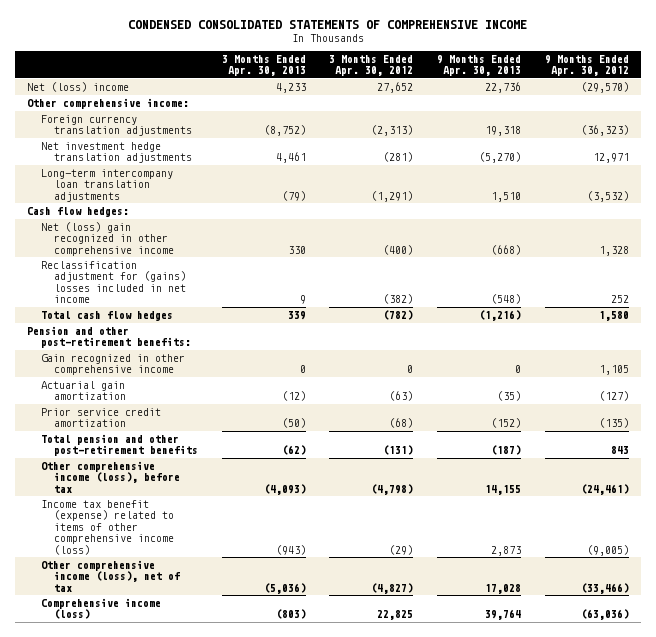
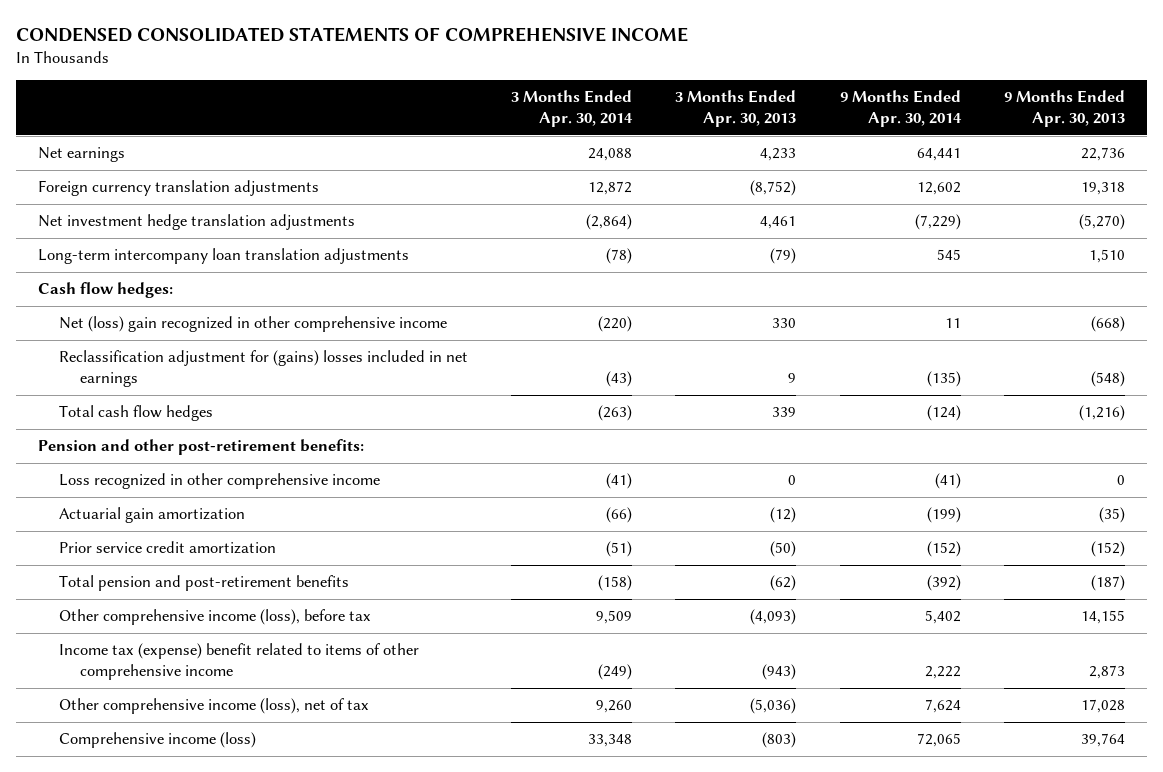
- | 3 Months Ended Apr. 30, 2013 | 3 Months Ended Apr. 30, 2012 | 9 Months Ended Apr. 30, 2013 | 9 Months Ended Apr. 30, 2012
+ | 3 Months Ended Apr. 30, 2014 | 3 Months Ended Apr. 30, 2013 | 9 Months Ended Apr. 30, 2014 | 9 Months Ended Apr. 30, 2013
- Net (loss) income | 4,233 | 27,652 | 22,736 | (29,570)
- Other comprehensive income:
+ Net earnings | 24,088 | 4,233 | 64,441 | 22,736
- Reclassification adjustment for (gains) losses included in net income | 9 | (382) | (548) | 252
+ Reclassification adjustment for (gains) losses included in net earnings | (43) | 9 | (135) | (548)
- Gain recognized in other comprehensive income | 0 | 0 | 0 | 1,105
+ Loss recognized in other comprehensive income | (41) | 0 | (41) | 0
- Total pension and other post-retirement benefits | (62) | (131) | (187) | 843
+ Total pension and post-retirement benefits | (158) | (62) | (392) | (187)
- Income tax benefit (expense) related to items of other comprehensive income (loss) | (943) | (29) | 2,873 | (9,005)
+ Income tax (expense) benefit related to items of other comprehensive income | (249) | (943) | 2,222 | 2,873

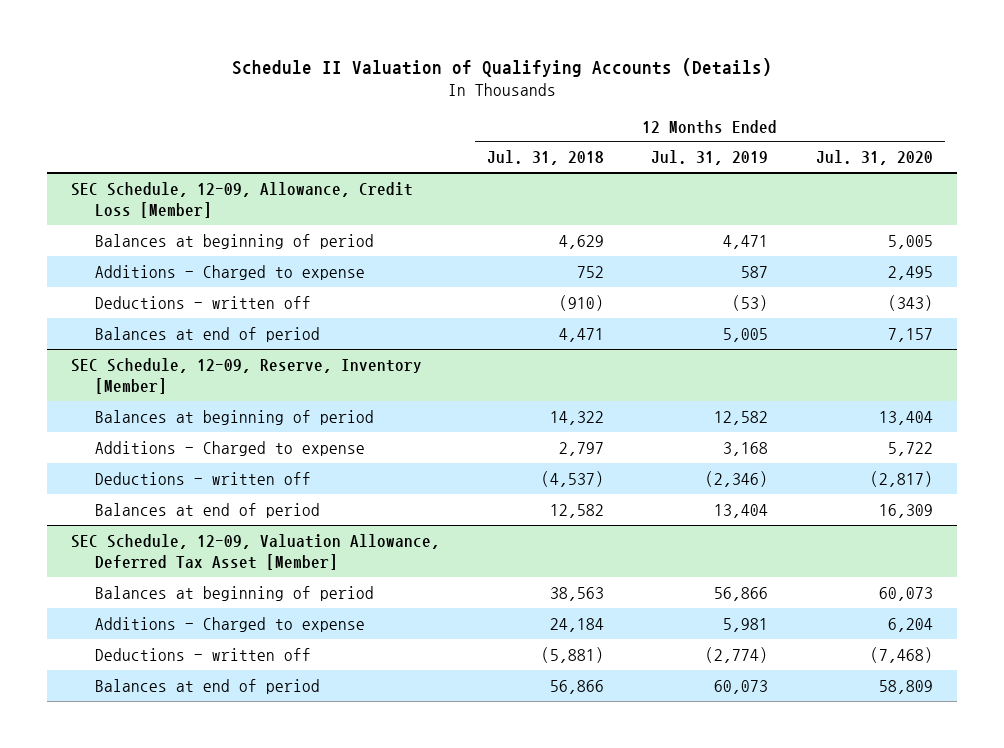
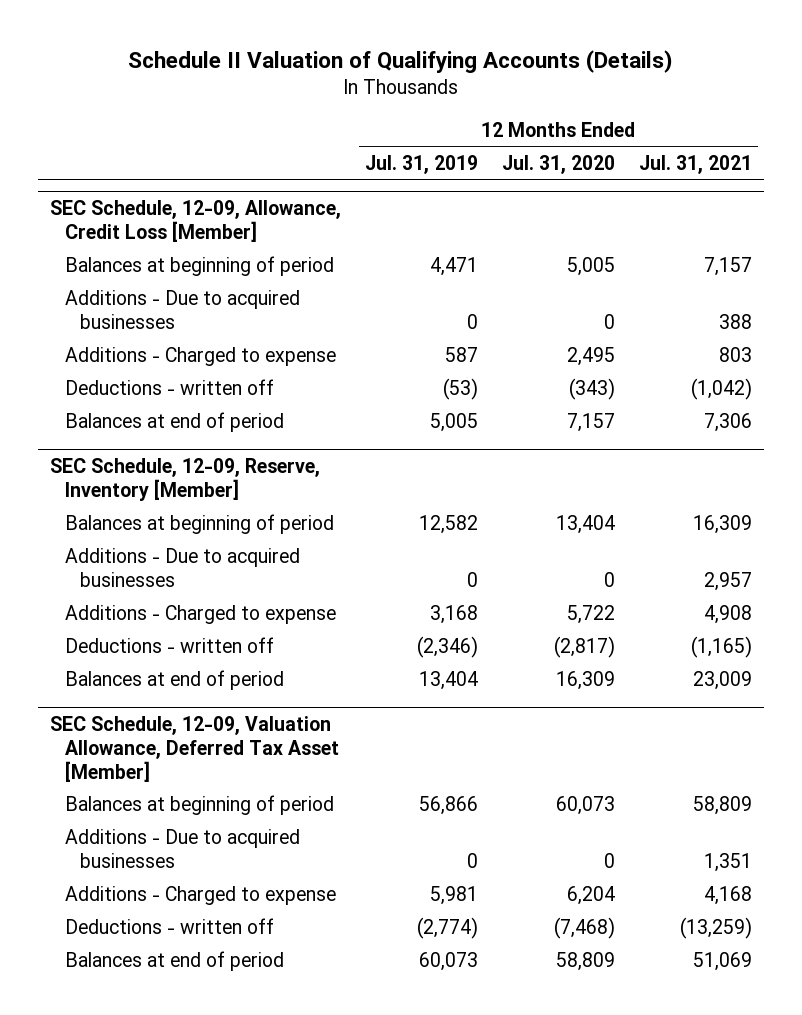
- | 12 Months Ended Jul. 31, 2018 | 12 Months Ended Jul. 31, 2019 | 12 Months Ended Jul. 31, 2020
+ | 12 Months Ended Jul. 31, 2019 | 12 Months Ended Jul. 31, 2020 | 12 Months Ended Jul. 31, 2021
@ SEC Schedule, 12-09, Allowance, Credit Loss [Member]
+ Additions - Due to acquired businesses | 0 | 0 | 388
@ SEC Schedule, 12-09, Reserve, Inventory [Member]
+ Additions - Due to acquired businesses | 0 | 0 | 2,957
@ SEC Schedule, 12-09, Valuation Allowance, Deferred Tax Asset [Member]
+ Additions - Due to acquired businesses | 0 | 0 | 1,351

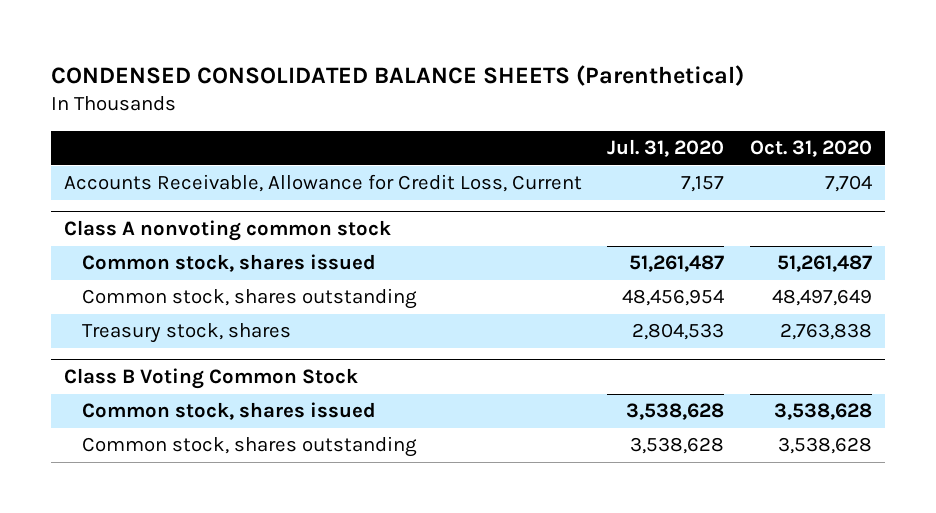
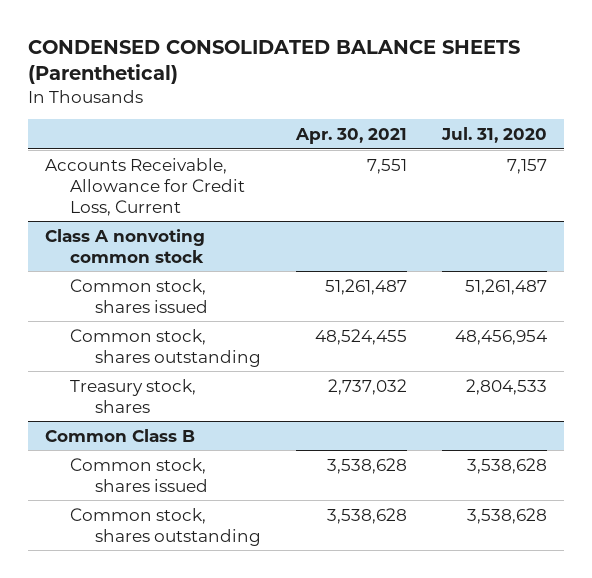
- | Jul. 31, 2020 | Oct. 31, 2020
+ | Apr. 30, 2021 | Jul. 31, 2020
- Class B Voting Common Stock
+ Common Class B

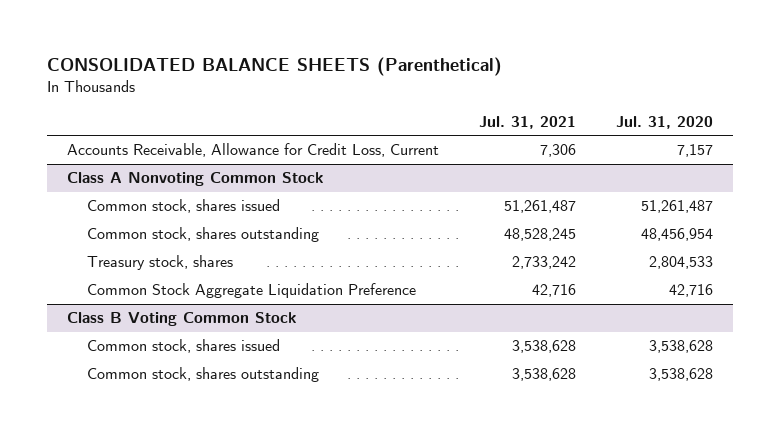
- CONDENSED CONSOLIDATED BALANCE SHEETS (Parenthetical)
+ CONSOLIDATED BALANCE SHEETS (Parenthetical)
- | Apr. 30, 2021 | Jul. 31, 2020
+ | Jul. 31, 2021 | Jul. 31, 2020
- Class A nonvoting common stock
+ Class A Nonvoting Common Stock
- Common Class B
+ Common Stock Aggregate Liquidation Preference | 42,716 | 42,716
+ Class B Voting Common Stock

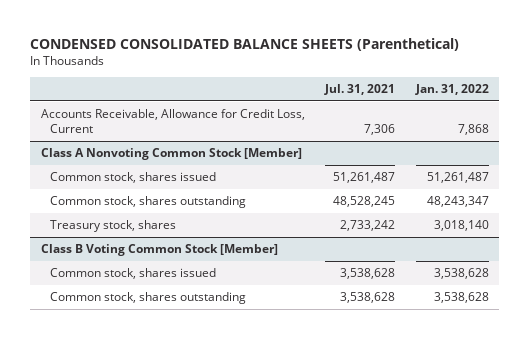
- CONSOLIDATED BALANCE SHEETS (Parenthetical)
+ CONDENSED CONSOLIDATED BALANCE SHEETS (Parenthetical)
- | Jul. 31, 2021 | Jul. 31, 2020
+ | Jul. 31, 2021 | Jan. 31, 2022
- Class A Nonvoting Common Stock
+ Class A Nonvoting Common Stock [Member]
- Common Stock Aggregate Liquidation Preference | 42,716 | 42,716
- Class B Voting Common Stock
+ Class B Voting Common Stock [Member]

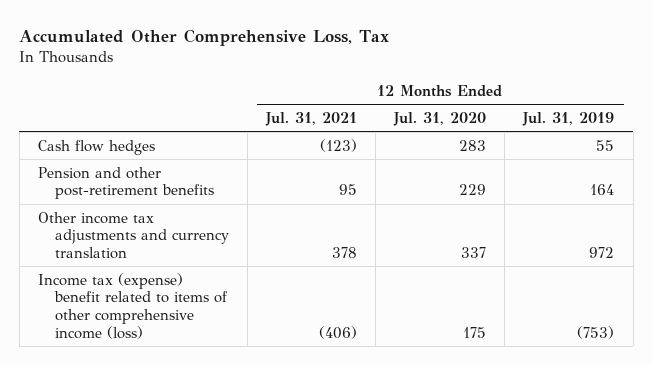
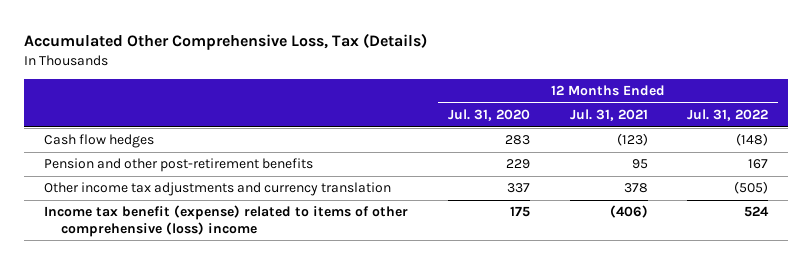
- Accumulated Other Comprehensive Loss, Tax
+ Accumulated Other Comprehensive Loss, Tax (Details)
- | 12 Months Ended Jul. 31, 2021 | 12 Months Ended Jul. 31, 2020 | 12 Months Ended Jul. 31, 2019
+ | 12 Months Ended Jul. 31, 2020 | 12 Months Ended Jul. 31, 2021 | 12 Months Ended Jul. 31, 2022
- Income tax (expense) benefit related to items of other comprehensive income (loss) | (406) | 175 | (753)
+ Income tax benefit (expense) related to items of other comprehensive (loss) income | 175 | (406) | 524

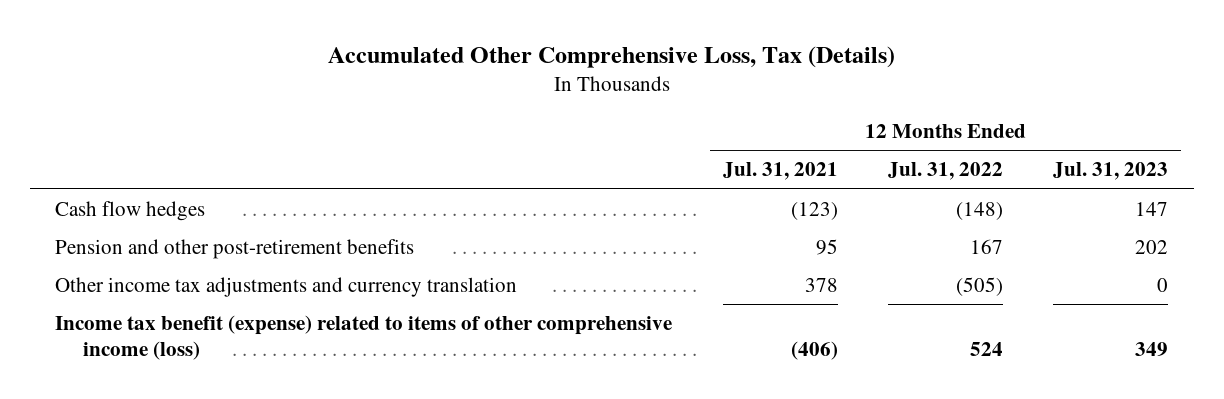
- | 12 Months Ended Jul. 31, 2020 | 12 Months Ended Jul. 31, 2021 | 12 Months Ended Jul. 31, 2022
+ | 12 Months Ended Jul. 31, 2021 | 12 Months Ended Jul. 31, 2022 | 12 Months Ended Jul. 31, 2023
- Income tax benefit (expense) related to items of other comprehensive (loss) income | 175 | (406) | 524
+ Income tax benefit (expense) related to items of other comprehensive income (loss) | (406) | 524 | 349

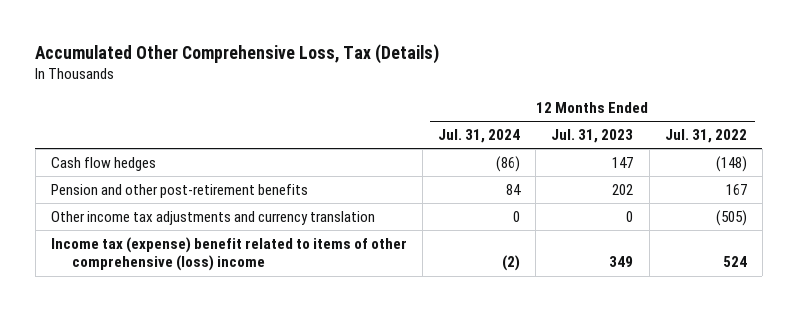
- | 12 Months Ended Jul. 31, 2021 | 12 Months Ended Jul. 31, 2022 | 12 Months Ended Jul. 31, 2023
+ | 12 Months Ended Jul. 31, 2024 | 12 Months Ended Jul. 31, 2023 | 12 Months Ended Jul. 31, 2022
- Income tax benefit (expense) related to items of other comprehensive income (loss) | (406) | 524 | 349
+ Income tax (expense) benefit related to items of other comprehensive (loss) income | (2) | 349 | 524

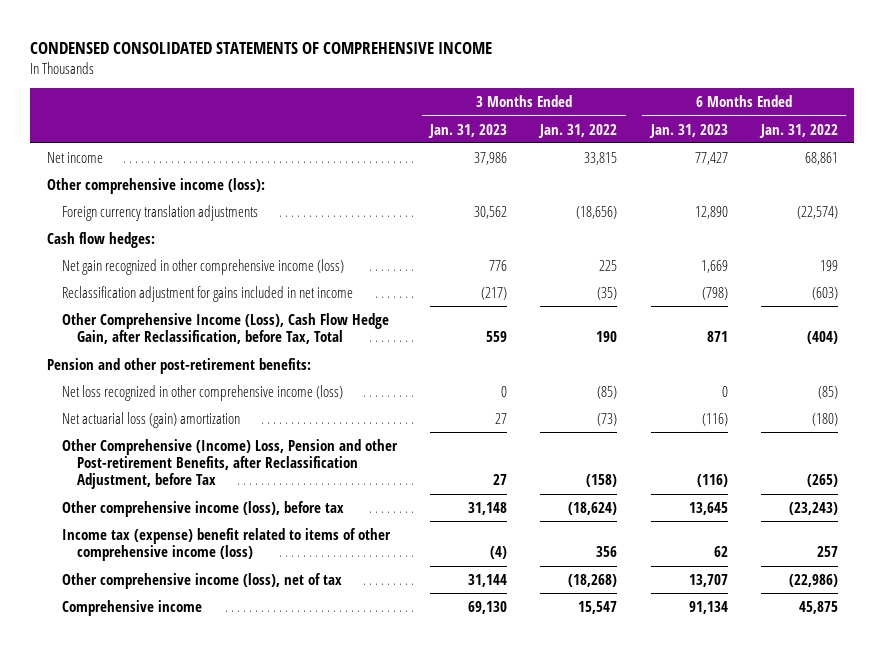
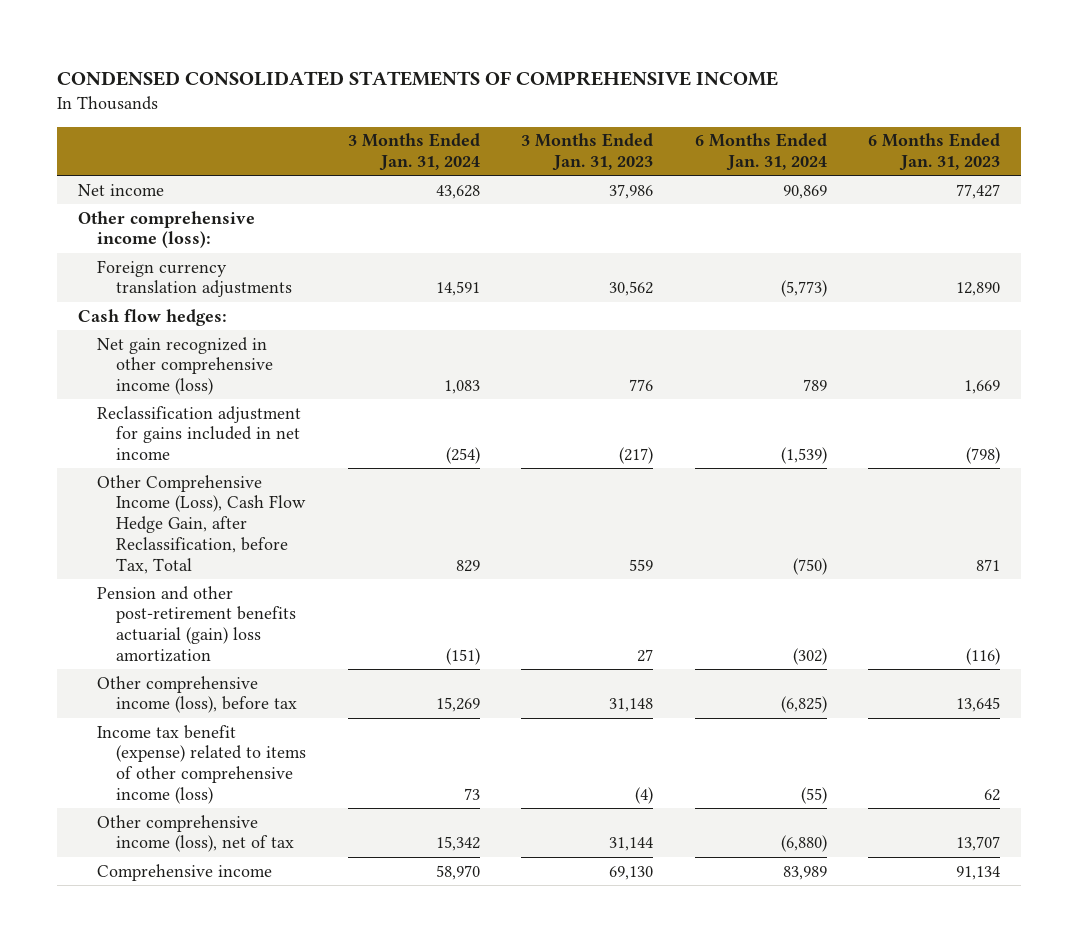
- | 3 Months Ended Jan. 31, 2023 | 3 Months Ended Jan. 31, 2022 | 6 Months Ended Jan. 31, 2023 | 6 Months Ended Jan. 31, 2022
+ | 3 Months Ended Jan. 31, 2024 | 3 Months Ended Jan. 31, 2023 | 6 Months Ended Jan. 31, 2024 | 6 Months Ended Jan. 31, 2023
- Pension and other post-retirement benefits:
- Net loss recognized in other comprehensive income (loss) | 0 | (85) | 0 | (85)
- Net actuarial loss (gain) amortization | 27 | (73) | (116) | (180)
- Other Comprehensive (Income) Loss, Pension and other Post-retirement Benefits, after Reclassification Adjustment, before Tax | 27 | (158) | (116) | (265)
+ Pension and other post-retirement benefits actuarial (gain) loss amortization | (151) | 27 | (302) | (116)
- Income tax (expense) benefit related to items of other comprehensive income (loss) | (4) | 356 | 62 | 257
+ Income tax benefit (expense) related to items of other comprehensive income (loss) | 73 | (4) | (55) | 62

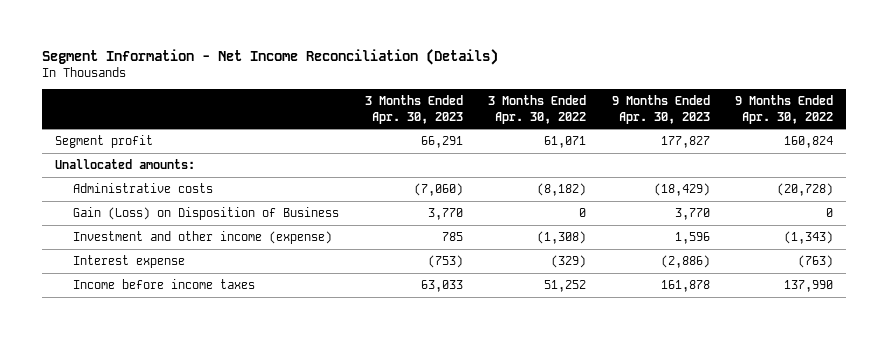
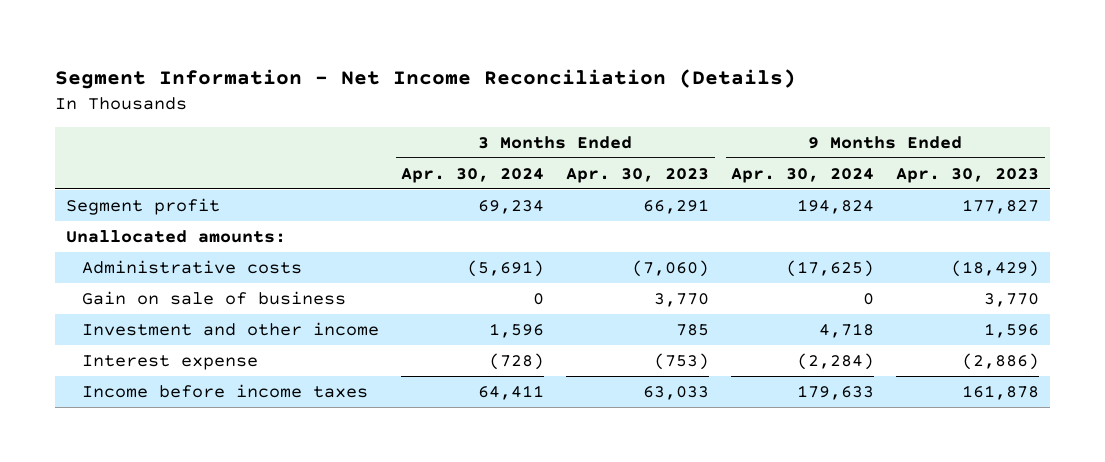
- | 3 Months Ended Apr. 30, 2023 | 3 Months Ended Apr. 30, 2022 | 9 Months Ended Apr. 30, 2023 | 9 Months Ended Apr. 30, 2022
+ | 3 Months Ended Apr. 30, 2024 | 3 Months Ended Apr. 30, 2023 | 9 Months Ended Apr. 30, 2024 | 9 Months Ended Apr. 30, 2023
- Gain (Loss) on Disposition of Business | 3,770 | 0 | 3,770 | 0
- Investment and other income (expense) | 785 | (1,308) | 1,596 | (1,343)
+ Gain on sale of business | 0 | 3,770 | 0 | 3,770
+ Investment and other income | 1,596 | 785 | 4,718 | 1,596

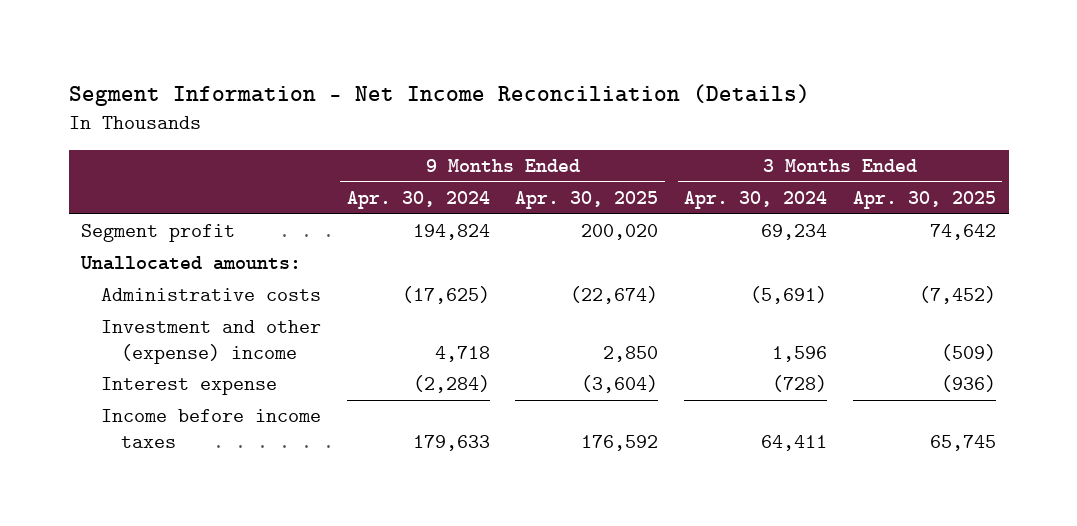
- | 3 Months Ended Apr. 30, 2024 | 3 Months Ended Apr. 30, 2023 | 9 Months Ended Apr. 30, 2024 | 9 Months Ended Apr. 30, 2023
+ | 9 Months Ended Apr. 30, 2024 | 9 Months Ended Apr. 30, 2025 | 3 Months Ended Apr. 30, 2024 | 3 Months Ended Apr. 30, 2025
- Gain on sale of business | 0 | 3,770 | 0 | 3,770
- Investment and other income | 1,596 | 785 | 4,718 | 1,596
+ Investment and other (expense) income | 4,718 | 2,850 | 1,596 | (509)

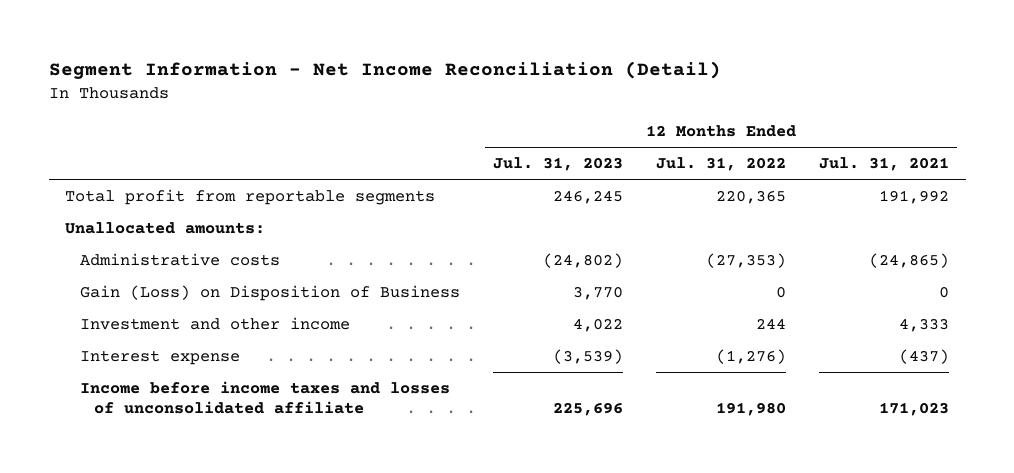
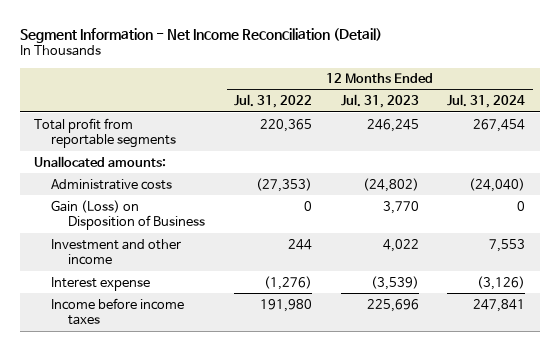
- | 12 Months Ended Jul. 31, 2023 | 12 Months Ended Jul. 31, 2022 | 12 Months Ended Jul. 31, 2021
+ | 12 Months Ended Jul. 31, 2022 | 12 Months Ended Jul. 31, 2023 | 12 Months Ended Jul. 31, 2024
- Income before income taxes and losses of unconsolidated affiliate | 225,696 | 191,980 | 171,023
+ Income before income taxes | 191,980 | 225,696 | 247,841

